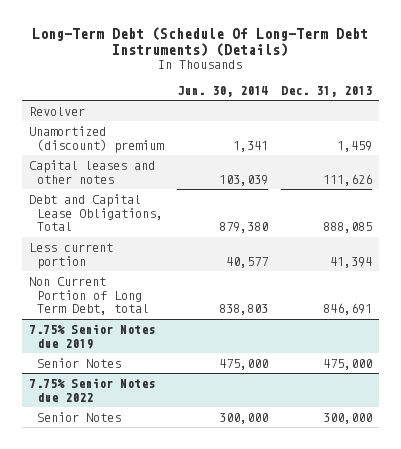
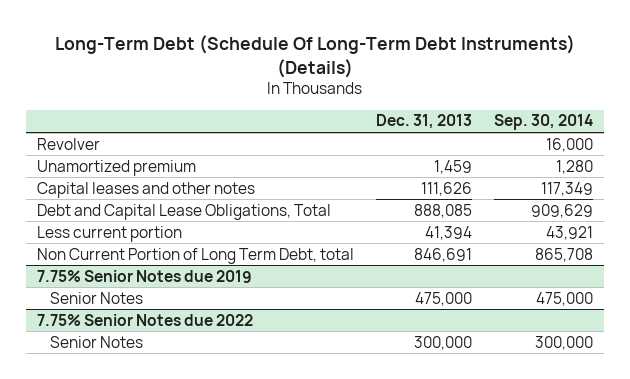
- | Jun. 30, 2014 | Dec. 31, 2013
+ | Dec. 31, 2013 | Sep. 30, 2014
- Unamortized (discount) premium | 1,341 | 1,459
+ Unamortized premium | 1,459 | 1,280

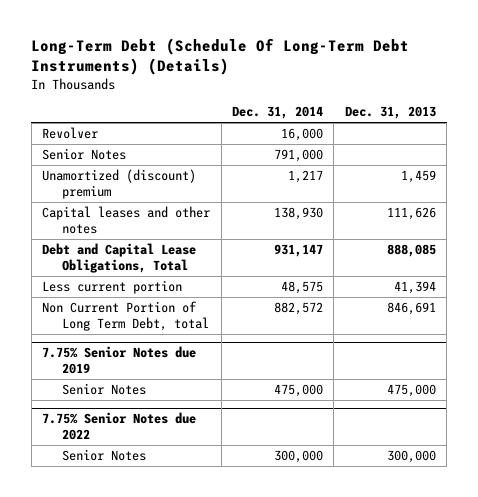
- | Dec. 31, 2013 | Sep. 30, 2014
+ | Dec. 31, 2014 | Dec. 31, 2013
- Unamortized premium | 1,459 | 1,280
+ Senior Notes | 791,000 |
+ Unamortized (discount) premium | 1,217 | 1,459

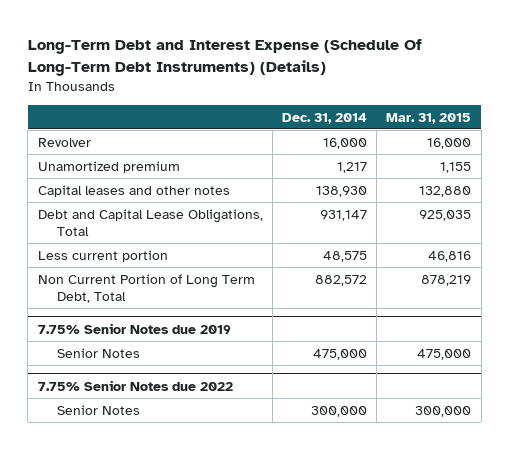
- Long-Term Debt (Schedule Of Long-Term Debt Instruments) (Details)
+ Long-Term Debt and Interest Expense (Schedule Of Long-Term Debt Instruments) (Details)
- | Dec. 31, 2014 | Dec. 31, 2013
+ | Dec. 31, 2014 | Mar. 31, 2015
- Senior Notes | 791,000 |
- Unamortized (discount) premium | 1,217 | 1,459
+ Unamortized premium | 1,217 | 1,155
- Non Current Portion of Long Term Debt, total | 882,572 | 846,691
+ Non Current Portion of Long Term Debt, Total | 882,572 | 878,219

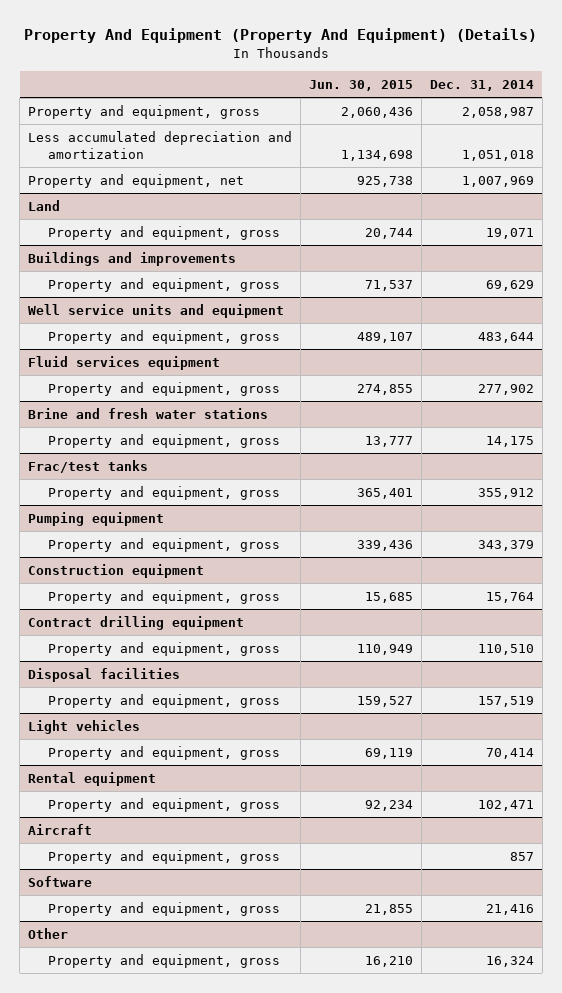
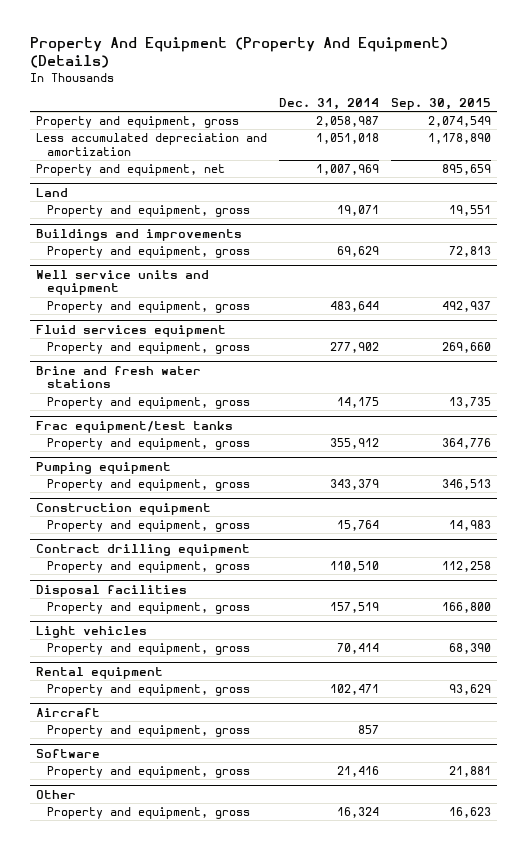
- | Jun. 30, 2015 | Dec. 31, 2014
+ | Dec. 31, 2014 | Sep. 30, 2015
- Frac/test tanks
+ Frac equipment/test tanks

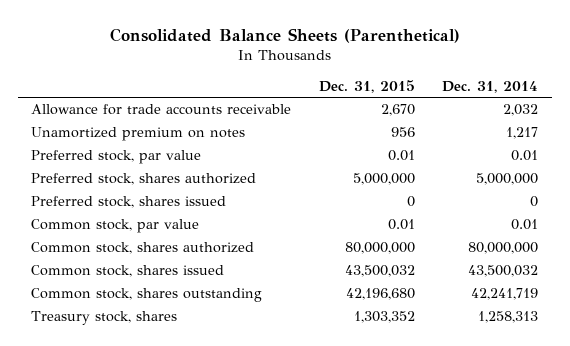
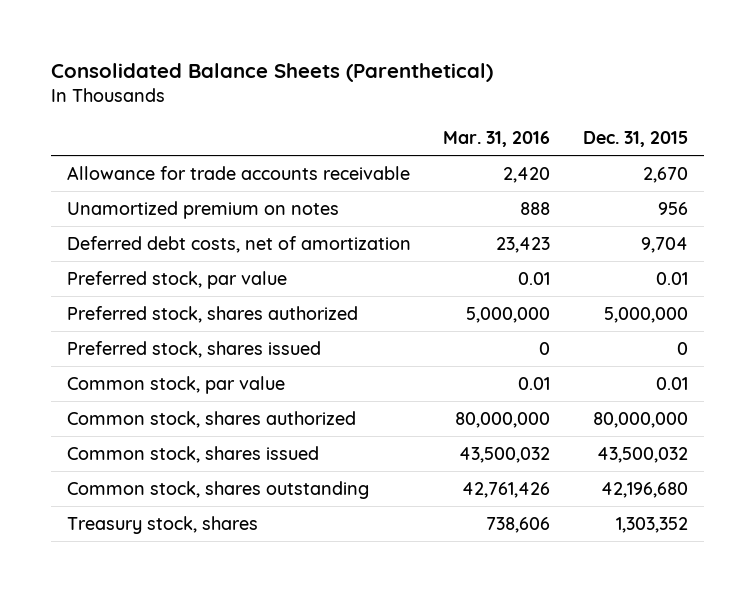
- | Dec. 31, 2015 | Dec. 31, 2014
+ | Mar. 31, 2016 | Dec. 31, 2015
+ Deferred debt costs, net of amortization | 23,423 | 9,704

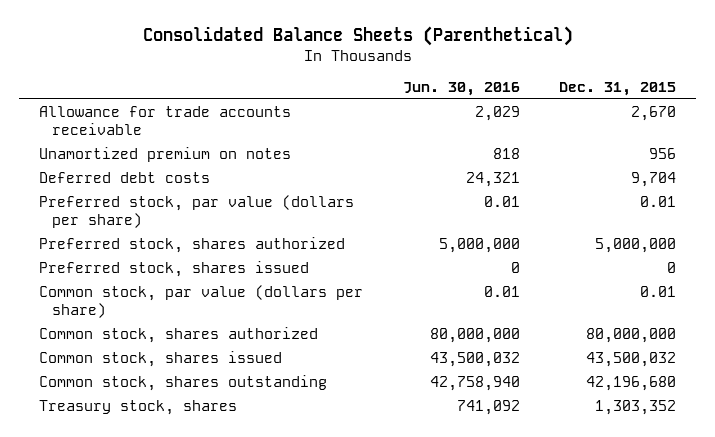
- | Mar. 31, 2016 | Dec. 31, 2015
+ | Jun. 30, 2016 | Dec. 31, 2015
- Deferred debt costs, net of amortization | 23,423 | 9,704
- Preferred stock, par value | 0.01 | 0.01
+ Deferred debt costs | 24,321 | 9,704
+ Preferred stock, par value (dollars per share) | 0.01 | 0.01
- Common stock, par value | 0.01 | 0.01
+ Common stock, par value (dollars per share) | 0.01 | 0.01

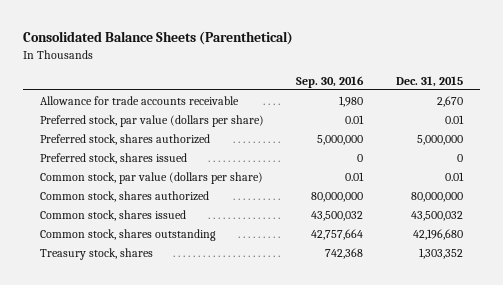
- | Jun. 30, 2016 | Dec. 31, 2015
+ | Sep. 30, 2016 | Dec. 31, 2015
- Unamortized premium on notes | 818 | 956
- Deferred debt costs | 24,321 | 9,704

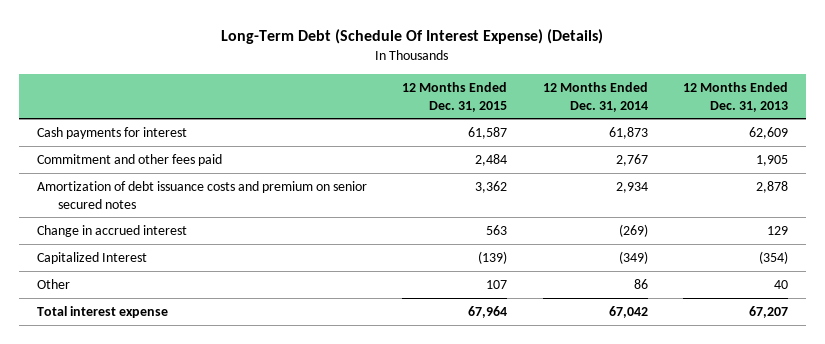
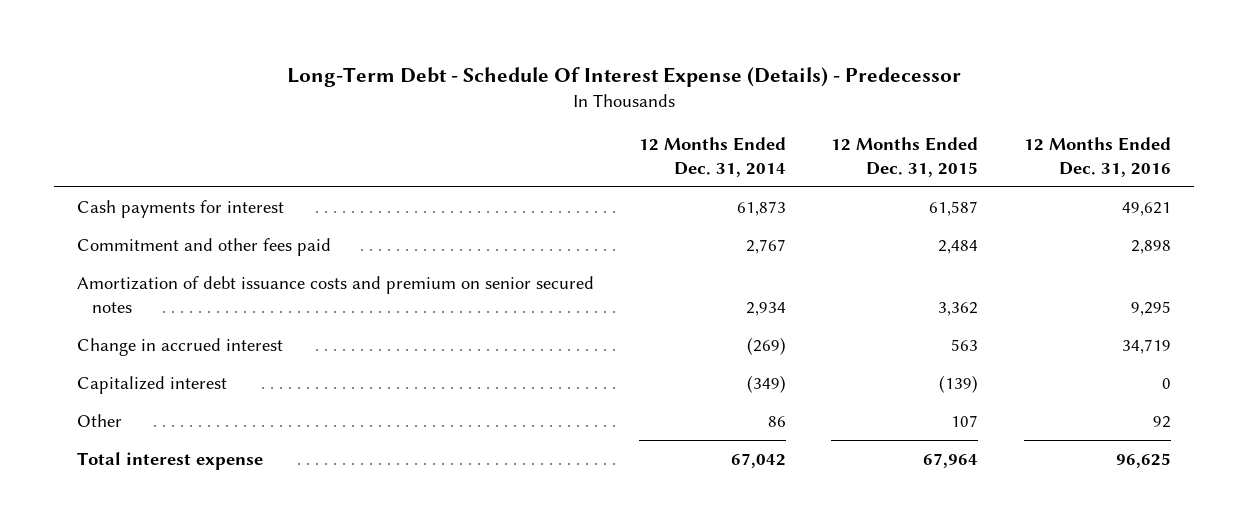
- Long-Term Debt (Schedule Of Interest Expense) (Details)
+ Long-Term Debt - Schedule Of Interest Expense (Details) - Predecessor
- | 12 Months Ended Dec. 31, 2015 | 12 Months Ended Dec. 31, 2014 | 12 Months Ended Dec. 31, 2013
+ | 12 Months Ended Dec. 31, 2014 | 12 Months Ended Dec. 31, 2015 | 12 Months Ended Dec. 31, 2016
- Capitalized Interest | (139) | (349) | (354)
+ Capitalized interest | (349) | (139) | 0

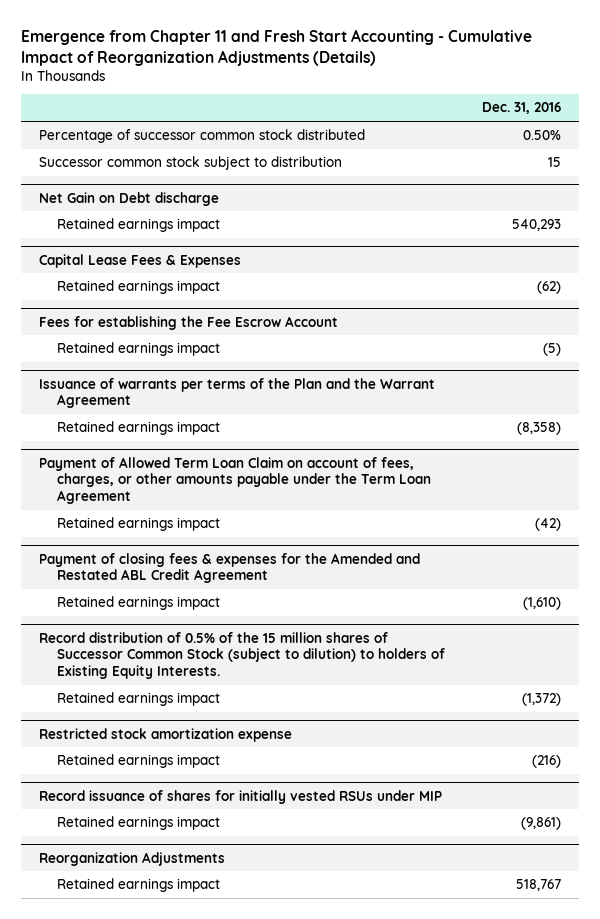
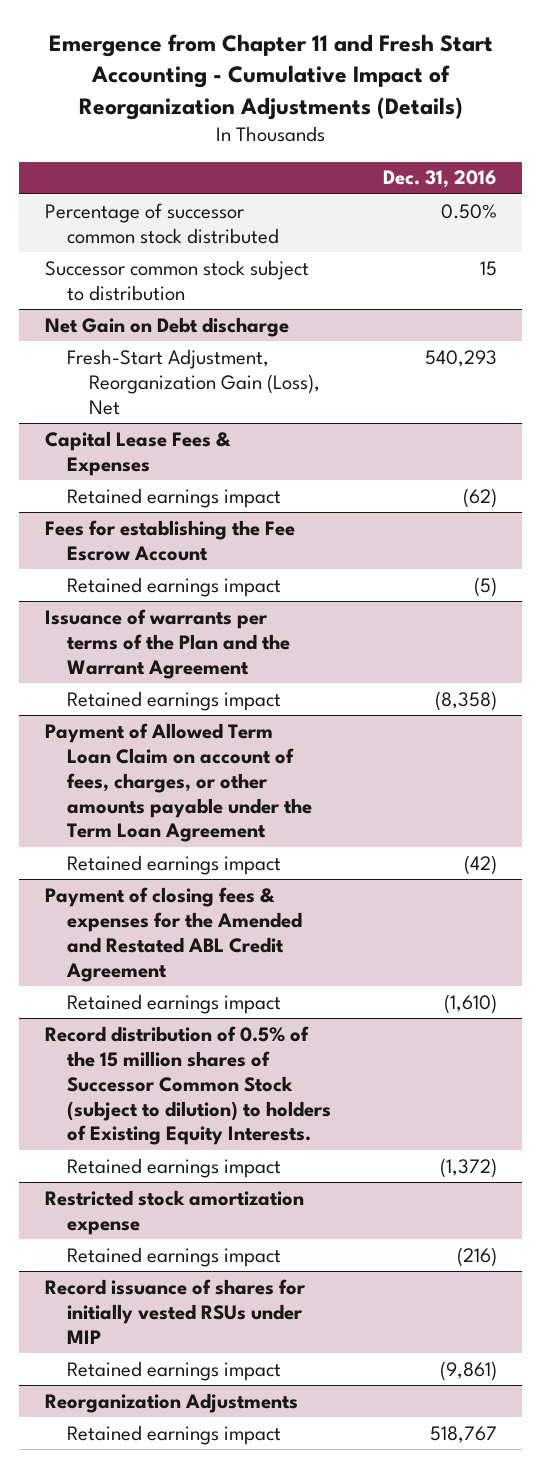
@ Net Gain on Debt discharge
- Retained earnings impact | 540,293
+ Fresh-Start Adjustment, Reorganization Gain (Loss), Net | 540,293

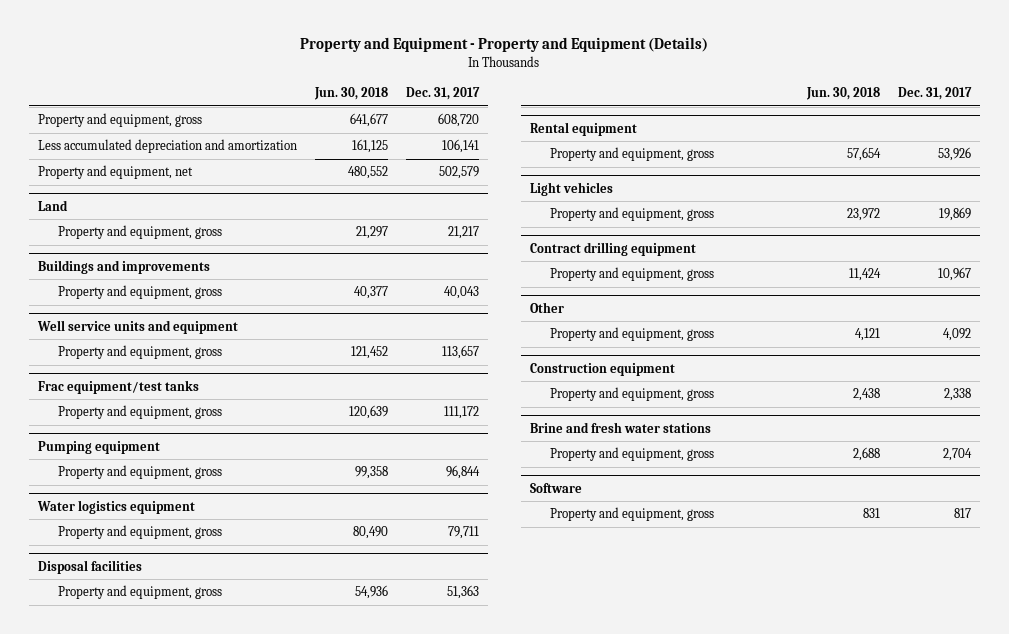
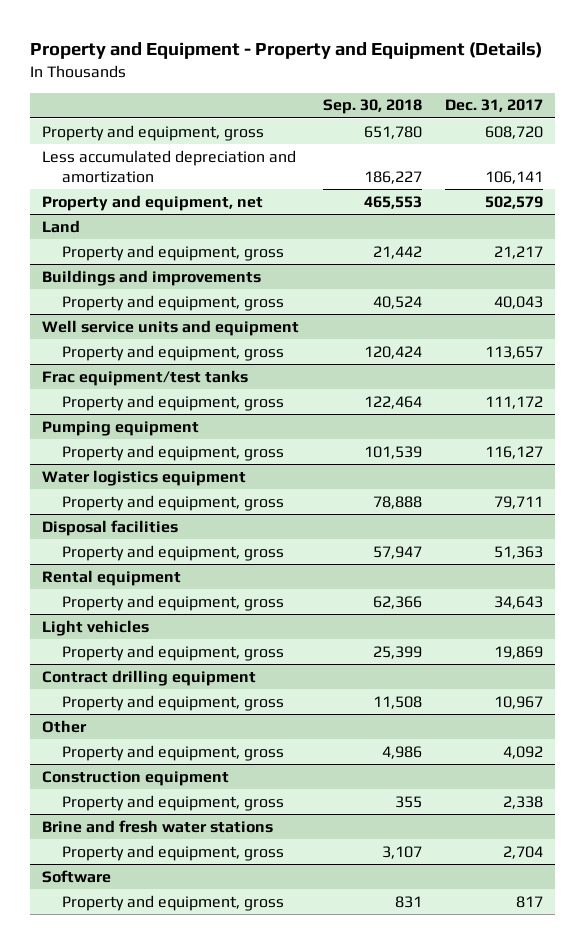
- | Jun. 30, 2018 | Dec. 31, 2017
+ | Sep. 30, 2018 | Dec. 31, 2017
@ Pumping equipment
- Property and equipment, gross | 99,358 | 96,844
+ Property and equipment, gross | 101,539 | 116,127
@ Rental equipment
- Property and equipment, gross | 57,654 | 53,926
+ Property and equipment, gross | 62,366 | 34,643

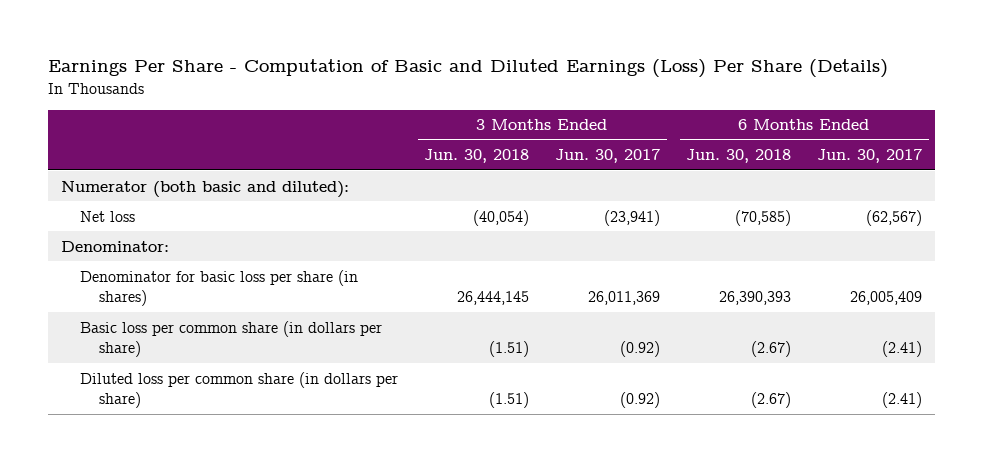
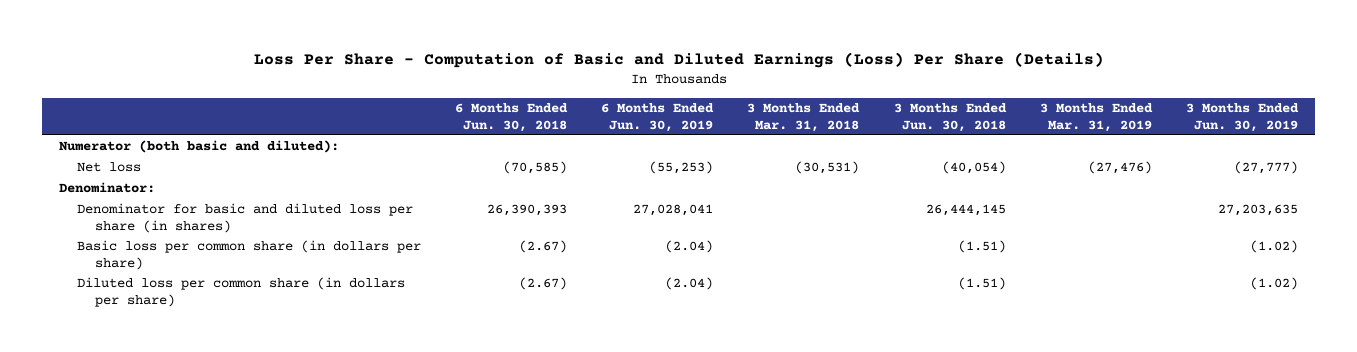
- Earnings Per Share - Computation of Basic and Diluted Earnings (Loss) Per Share (Details)
+ Loss Per Share - Computation of Basic and Diluted Earnings (Loss) Per Share (Details)
- | 3 Months Ended Jun. 30, 2018 | 3 Months Ended Jun. 30, 2017 | 6 Months Ended Jun. 30, 2018 | 6 Months Ended Jun. 30, 2017
+ | 6 Months Ended Jun. 30, 2018 | 6 Months Ended Jun. 30, 2019 | 3 Months Ended Mar. 31, 2018 | 3 Months Ended Jun. 30, 2018 | 3 Months Ended Mar. 31, 2019 | 3 Months Ended Jun. 30, 2019
- Denominator for basic loss per share (in shares) | 26,444,145 | 26,011,369 | 26,390,393 | 26,005,409
+ Denominator for basic and diluted loss per share (in shares) | 26,390,393 | 27,028,041 | | 26,444,145 | | 27,203,635

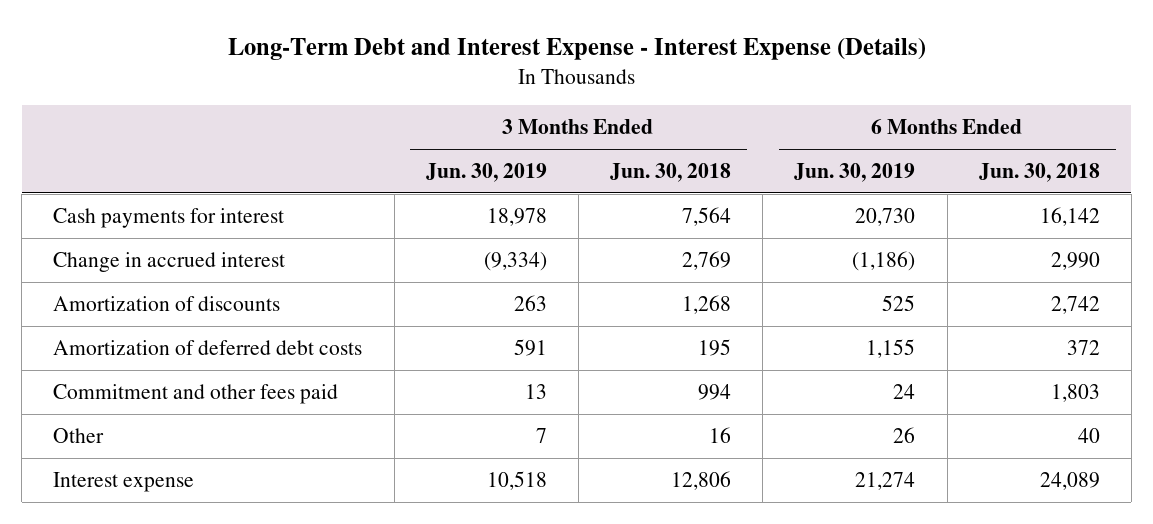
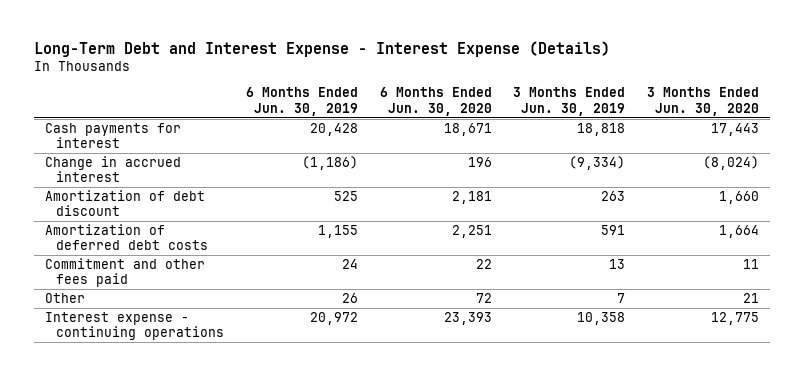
- | 3 Months Ended Jun. 30, 2019 | 3 Months Ended Jun. 30, 2018 | 6 Months Ended Jun. 30, 2019 | 6 Months Ended Jun. 30, 2018
+ | 6 Months Ended Jun. 30, 2019 | 6 Months Ended Jun. 30, 2020 | 3 Months Ended Jun. 30, 2019 | 3 Months Ended Jun. 30, 2020
- Cash payments for interest | 18,978 | 7,564 | 20,730 | 16,142
+ Cash payments for interest | 20,428 | 18,671 | 18,818 | 17,443
- Amortization of discounts | 263 | 1,268 | 525 | 2,742
+ Amortization of debt discount | 525 | 2,181 | 263 | 1,660
- Interest expense | 10,518 | 12,806 | 21,274 | 24,089
+ Interest expense - continuing operations | 20,972 | 23,393 | 10,358 | 12,775

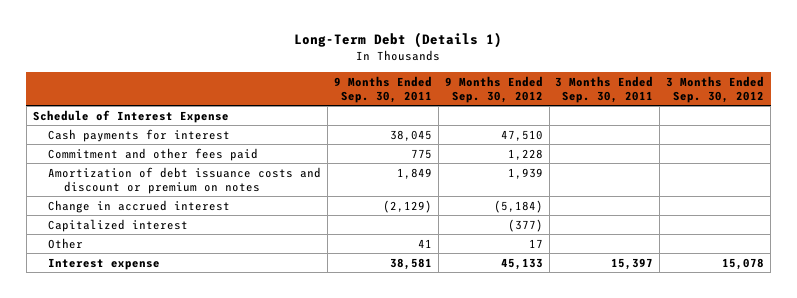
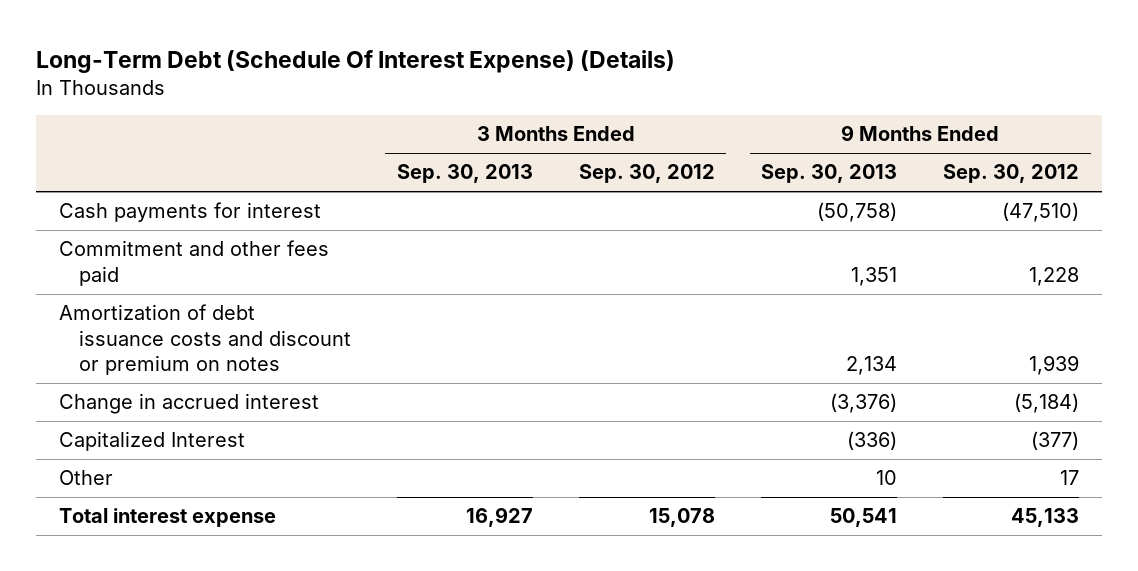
- Long-Term Debt (Details 1)
+ Long-Term Debt (Schedule Of Interest Expense) (Details)
- | 9 Months Ended Sep. 30, 2011 | 9 Months Ended Sep. 30, 2012 | 3 Months Ended Sep. 30, 2011 | 3 Months Ended Sep. 30, 2012
+ | 3 Months Ended Sep. 30, 2013 | 3 Months Ended Sep. 30, 2012 | 9 Months Ended Sep. 30, 2013 | 9 Months Ended Sep. 30, 2012
- Schedule of Interest Expense
- Cash payments for interest | 38,045 | 47,510 | |
+ Cash payments for interest | | | (50,758) | (47,510)
- Capitalized interest | | (377) | |
+ Capitalized Interest | | | (336) | (377)
- Interest expense | 38,581 | 45,133 | 15,397 | 15,078
+ Total interest expense | 16,927 | 15,078 | 50,541 | 45,133

